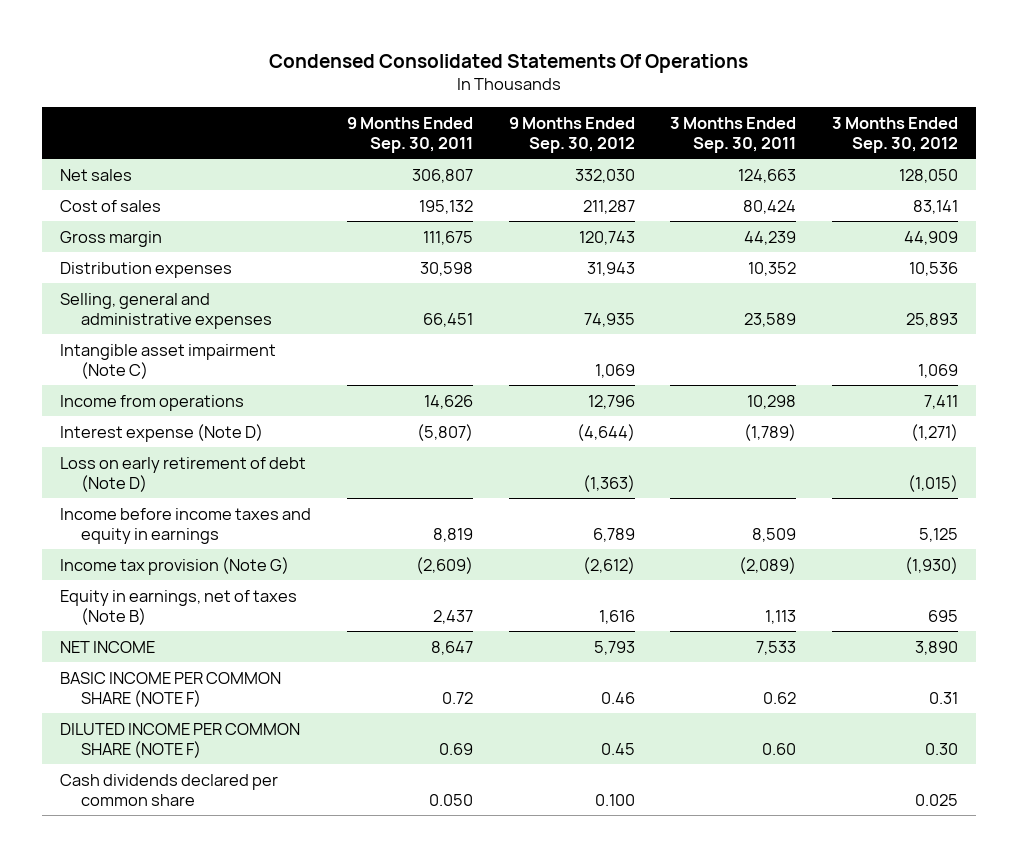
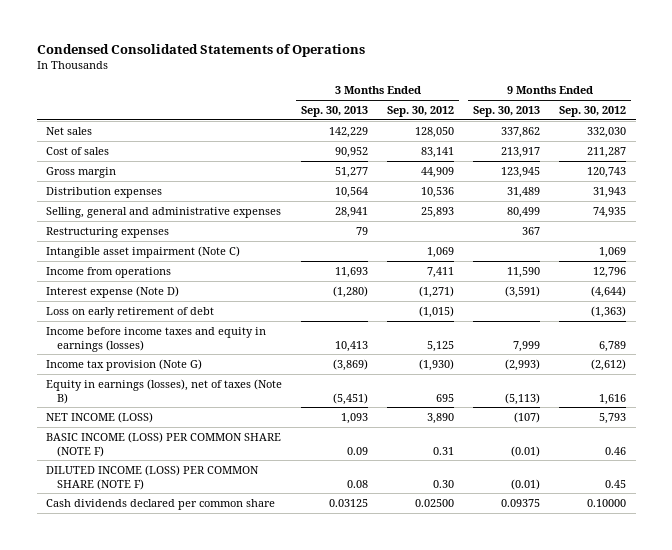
- Condensed Consolidated Statements Of Operations
+ Condensed Consolidated Statements of Operations
- | 9 Months Ended Sep. 30, 2011 | 9 Months Ended Sep. 30, 2012 | 3 Months Ended Sep. 30, 2011 | 3 Months Ended Sep. 30, 2012
+ | 3 Months Ended Sep. 30, 2013 | 3 Months Ended Sep. 30, 2012 | 9 Months Ended Sep. 30, 2013 | 9 Months Ended Sep. 30, 2012
+ Restructuring expenses | 79 | | 367 |
- Loss on early retirement of debt (Note D) | | (1,363) | | (1,015)
- Income before income taxes and equity in earnings | 8,819 | 6,789 | 8,509 | 5,125
+ Loss on early retirement of debt | | (1,015) | | (1,363)
+ Income before income taxes and equity in earnings (losses) | 10,413 | 5,125 | 7,999 | 6,789
- Equity in earnings, net of taxes (Note B) | 2,437 | 1,616 | 1,113 | 695
- NET INCOME | 8,647 | 5,793 | 7,533 | 3,890
- BASIC INCOME PER COMMON SHARE (NOTE F) | 0.72 | 0.46 | 0.62 | 0.31
- DILUTED INCOME PER COMMON SHARE (NOTE F) | 0.69 | 0.45 | 0.60 | 0.30
- Cash dividends declared per common share | 0.050 | 0.100 | | 0.025
+ Equity in earnings (losses), net of taxes (Note B) | (5,451) | 695 | (5,113) | 1,616
+ NET INCOME (LOSS) | 1,093 | 3,890 | (107) | 5,793
+ BASIC INCOME (LOSS) PER COMMON SHARE (NOTE F) | 0.09 | 0.31 | (0.01) | 0.46
+ DILUTED INCOME (LOSS) PER COMMON SHARE (NOTE F) | 0.08 | 0.30 | (0.01) | 0.45
+ Cash dividends declared per common share | 0.03125 | 0.02500 | 0.09375 | 0.10000

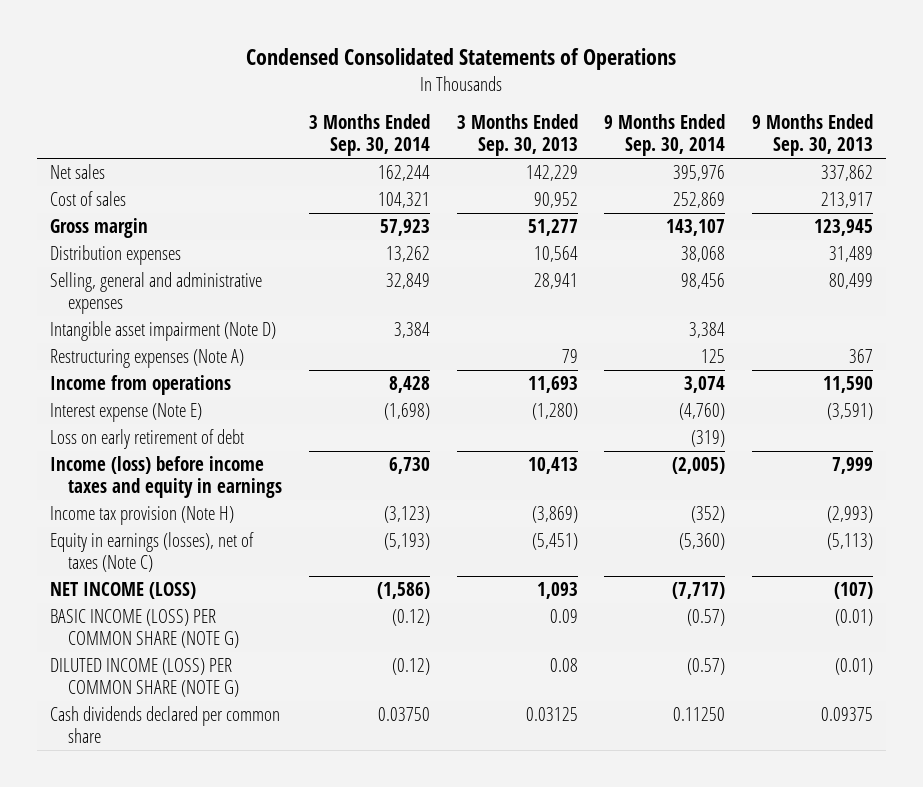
- | 3 Months Ended Sep. 30, 2013 | 3 Months Ended Sep. 30, 2012 | 9 Months Ended Sep. 30, 2013 | 9 Months Ended Sep. 30, 2012
+ | 3 Months Ended Sep. 30, 2014 | 3 Months Ended Sep. 30, 2013 | 9 Months Ended Sep. 30, 2014 | 9 Months Ended Sep. 30, 2013
- Restructuring expenses | 79 | | 367 |
- Intangible asset impairment (Note C) | | 1,069 | | 1,069
+ Intangible asset impairment (Note D) | 3,384 | | 3,384 |
+ Restructuring expenses (Note A) | | 79 | 125 | 367
- Interest expense (Note D) | (1,280) | (1,271) | (3,591) | (4,644)
+ Interest expense (Note E) | (1,698) | (1,280) | (4,760) | (3,591)
- Income before income taxes and equity in earnings (losses) | 10,413 | 5,125 | 7,999 | 6,789
- Income tax provision (Note G) | (3,869) | (1,930) | (2,993) | (2,612)
- Equity in earnings (losses), net of taxes (Note B) | (5,451) | 695 | (5,113) | 1,616
+ Income (loss) before income taxes and equity in earnings | 6,730 | 10,413 | (2,005) | 7,999
+ Income tax provision (Note H) | (3,123) | (3,869) | (352) | (2,993)
+ Equity in earnings (losses), net of taxes (Note C) | (5,193) | (5,451) | (5,360) | (5,113)
- BASIC INCOME (LOSS) PER COMMON SHARE (NOTE F) | 0.09 | 0.31 | (0.01) | 0.46
- DILUTED INCOME (LOSS) PER COMMON SHARE (NOTE F) | 0.08 | 0.30 | (0.01) | 0.45
+ BASIC INCOME (LOSS) PER COMMON SHARE (NOTE G) | (0.12) | 0.09 | (0.57) | (0.01)
+ DILUTED INCOME (LOSS) PER COMMON SHARE (NOTE G) | (0.12) | 0.08 | (0.57) | (0.01)

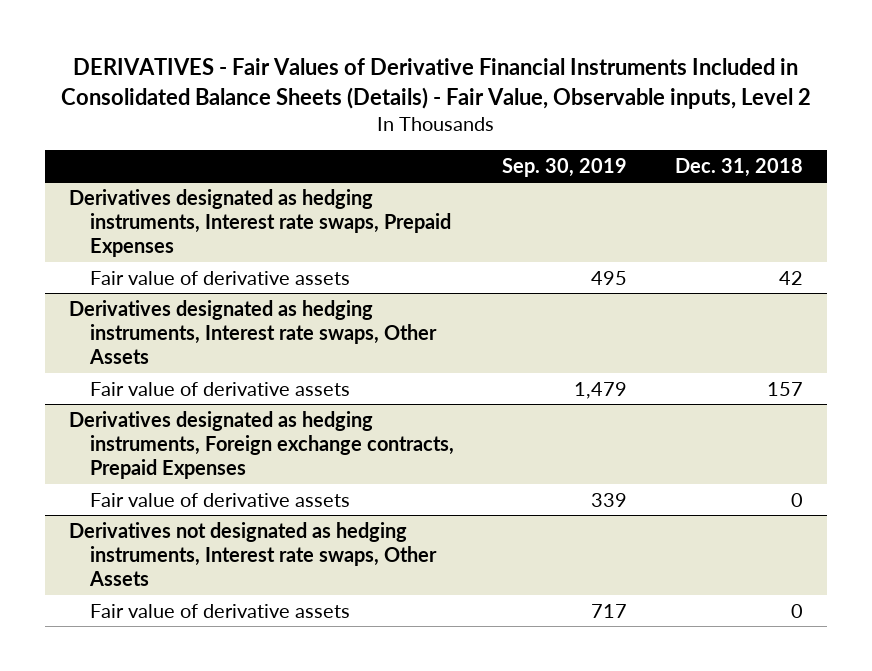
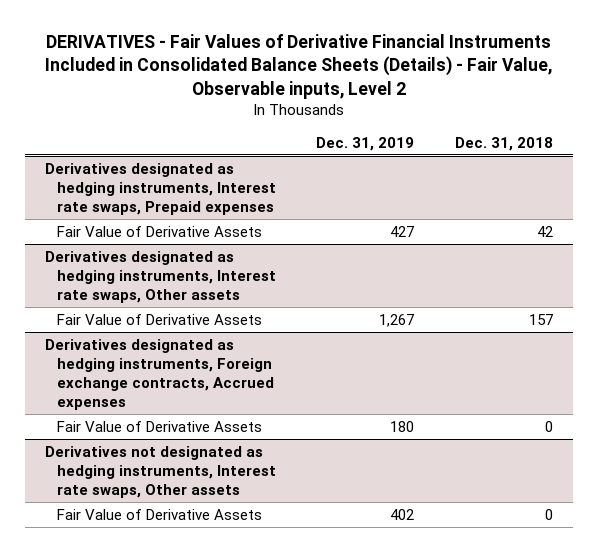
- | Sep. 30, 2019 | Dec. 31, 2018
+ | Dec. 31, 2019 | Dec. 31, 2018
- Derivatives designated as hedging instruments, Interest rate swaps, Prepaid Expenses
- Fair value of derivative assets | 495 | 42
- Derivatives designated as hedging instruments, Interest rate swaps, Other Assets
- Fair value of derivative assets | 1,479 | 157
- Derivatives designated as hedging instruments, Foreign exchange contracts, Prepaid Expenses
- Fair value of derivative assets | 339 | 0
- Derivatives not designated as hedging instruments, Interest rate swaps, Other Assets
- Fair value of derivative assets | 717 | 0
+ Derivatives designated as hedging instruments, Interest rate swaps, Prepaid expenses
+ Fair Value of Derivative Assets | 427 | 42
+ Derivatives designated as hedging instruments, Interest rate swaps, Other assets
+ Fair Value of Derivative Assets | 1,267 | 157
+ Derivatives designated as hedging instruments, Foreign exchange contracts, Accrued expenses
+ Fair Value of Derivative Assets | 180 | 0
+ Derivatives not designated as hedging instruments, Interest rate swaps, Other assets
+ Fair Value of Derivative Assets | 402 | 0

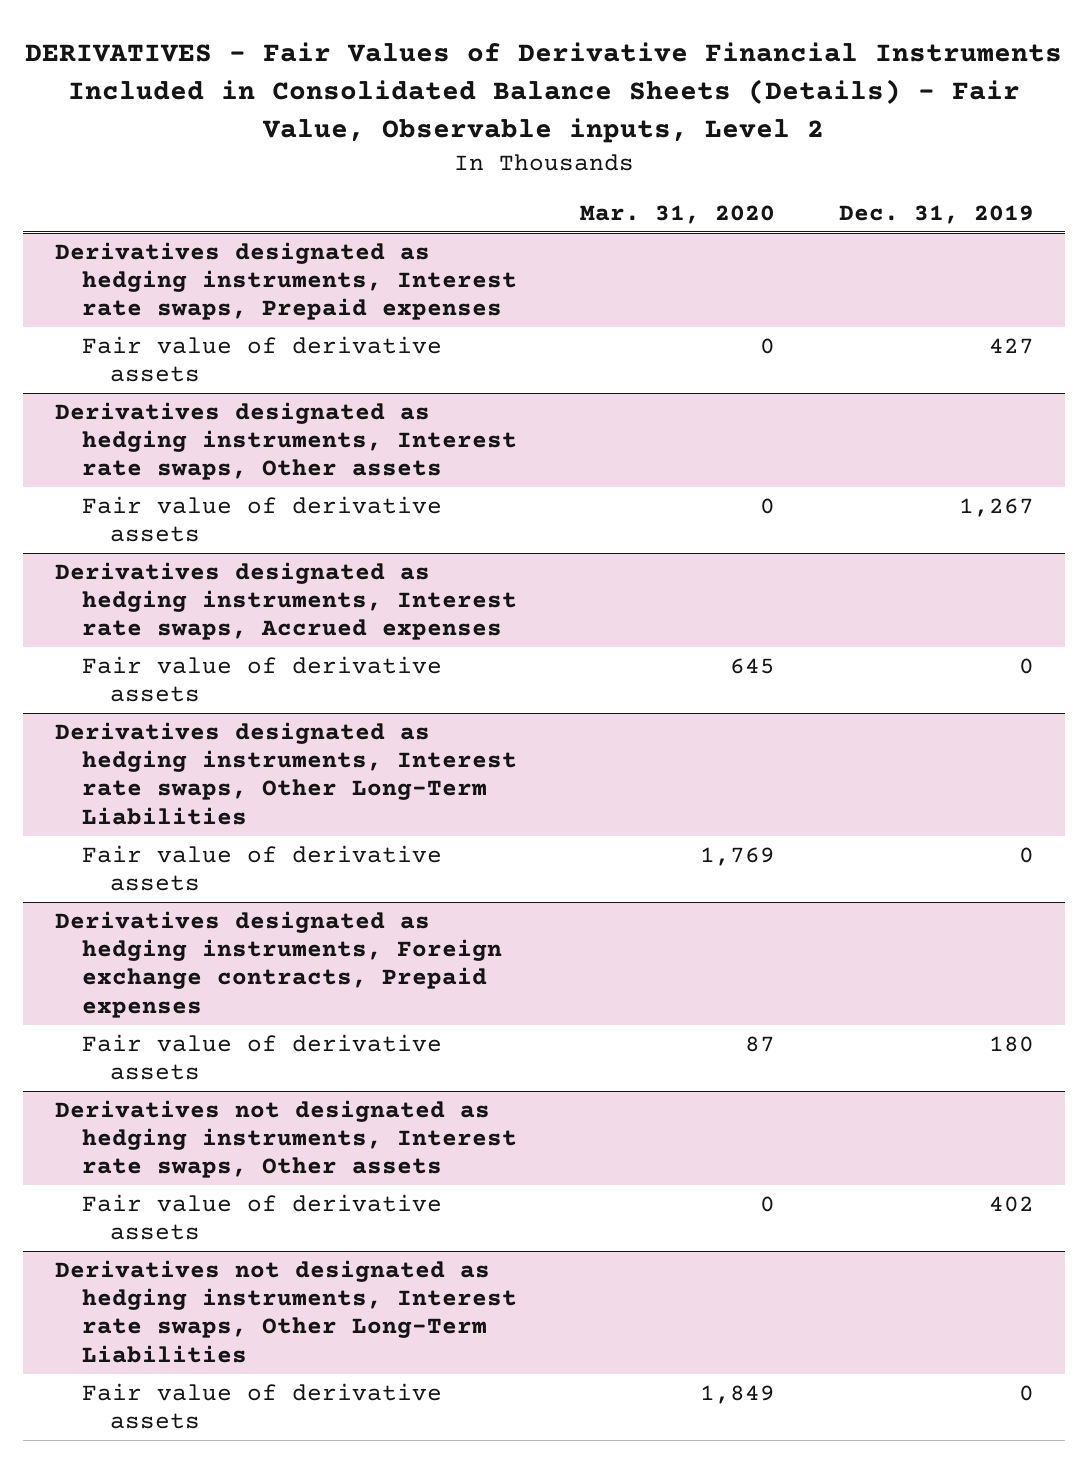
- | Dec. 31, 2019 | Dec. 31, 2018
+ | Mar. 31, 2020 | Dec. 31, 2019
@ Derivatives designated as hedging instruments, Interest rate swaps, Prepaid expenses
- Fair Value of Derivative Assets | 427 | 42
+ Fair value of derivative assets | 0 | 427
@ Derivatives designated as hedging instruments, Interest rate swaps, Other assets
- Fair Value of Derivative Assets | 1,267 | 157
- Derivatives designated as hedging instruments, Foreign exchange contracts, Accrued expenses
- Fair Value of Derivative Assets | 180 | 0
@ Derivatives designated as hedging instruments, Interest rate swaps, Other assets
+ Fair value of derivative assets | 0 | 1,267
+ Derivatives designated as hedging instruments, Interest rate swaps, Accrued expenses
+ Fair value of derivative assets | 645 | 0
+ Derivatives designated as hedging instruments, Interest rate swaps, Other Long-Term Liabilities
+ Fair value of derivative assets | 1,769 | 0
+ Derivatives designated as hedging instruments, Foreign exchange contracts, Prepaid expenses
+ Fair value of derivative assets | 87 | 180
@ Derivatives not designated as hedging instruments, Interest rate swaps, Other assets
- Fair Value of Derivative Assets | 402 | 0
+ Fair value of derivative assets | 0 | 402
+ Derivatives not designated as hedging instruments, Interest rate swaps, Other Long-Term Liabilities
+ Fair value of derivative assets | 1,849 | 0

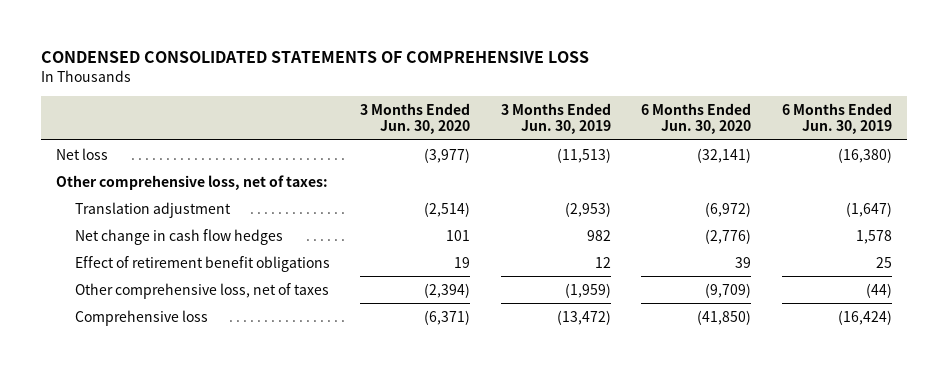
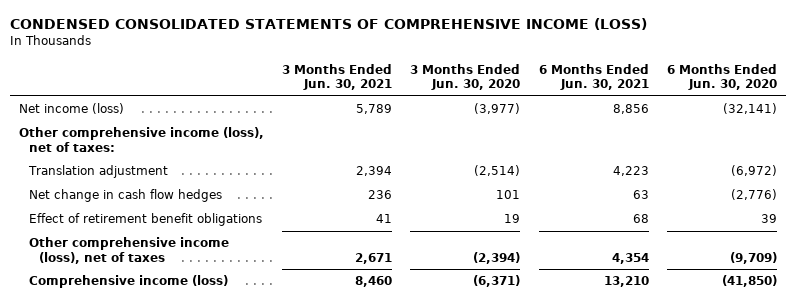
- CONDENSED CONSOLIDATED STATEMENTS OF COMPREHENSIVE LOSS
+ CONDENSED CONSOLIDATED STATEMENTS OF COMPREHENSIVE INCOME (LOSS)
- | 3 Months Ended Jun. 30, 2020 | 3 Months Ended Jun. 30, 2019 | 6 Months Ended Jun. 30, 2020 | 6 Months Ended Jun. 30, 2019
+ | 3 Months Ended Jun. 30, 2021 | 3 Months Ended Jun. 30, 2020 | 6 Months Ended Jun. 30, 2021 | 6 Months Ended Jun. 30, 2020
- Net loss | (3,977) | (11,513) | (32,141) | (16,380)
- Other comprehensive loss, net of taxes:
+ Net income (loss) | 5,789 | (3,977) | 8,856 | (32,141)
+ Other comprehensive income (loss), net of taxes:
- Other comprehensive loss, net of taxes | (2,394) | (1,959) | (9,709) | (44)
- Comprehensive loss | (6,371) | (13,472) | (41,850) | (16,424)
+ Other comprehensive income (loss), net of taxes | 2,671 | (2,394) | 4,354 | (9,709)
+ Comprehensive income (loss) | 8,460 | (6,371) | 13,210 | (41,850)

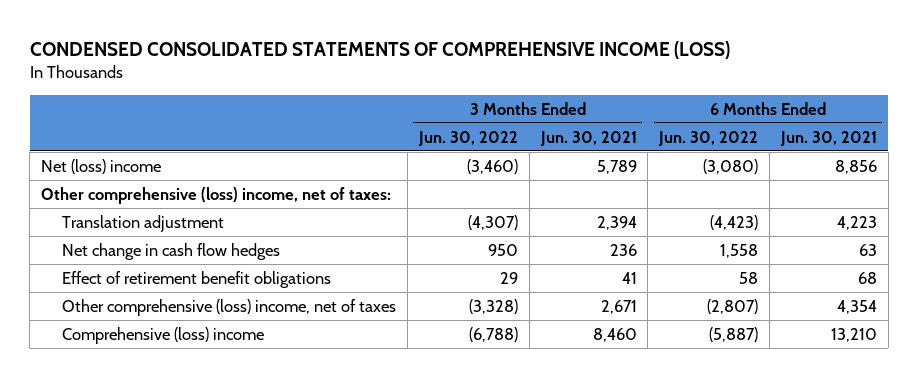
- | 3 Months Ended Jun. 30, 2021 | 3 Months Ended Jun. 30, 2020 | 6 Months Ended Jun. 30, 2021 | 6 Months Ended Jun. 30, 2020
+ | 3 Months Ended Jun. 30, 2022 | 3 Months Ended Jun. 30, 2021 | 6 Months Ended Jun. 30, 2022 | 6 Months Ended Jun. 30, 2021
- Net income (loss) | 5,789 | (3,977) | 8,856 | (32,141)
- Other comprehensive income (loss), net of taxes:
+ Net (loss) income | (3,460) | 5,789 | (3,080) | 8,856
+ Other comprehensive (loss) income, net of taxes:
- Other comprehensive income (loss), net of taxes | 2,671 | (2,394) | 4,354 | (9,709)
- Comprehensive income (loss) | 8,460 | (6,371) | 13,210 | (41,850)
+ Other comprehensive (loss) income, net of taxes | (3,328) | 2,671 | (2,807) | 4,354
+ Comprehensive (loss) income | (6,788) | 8,460 | (5,887) | 13,210

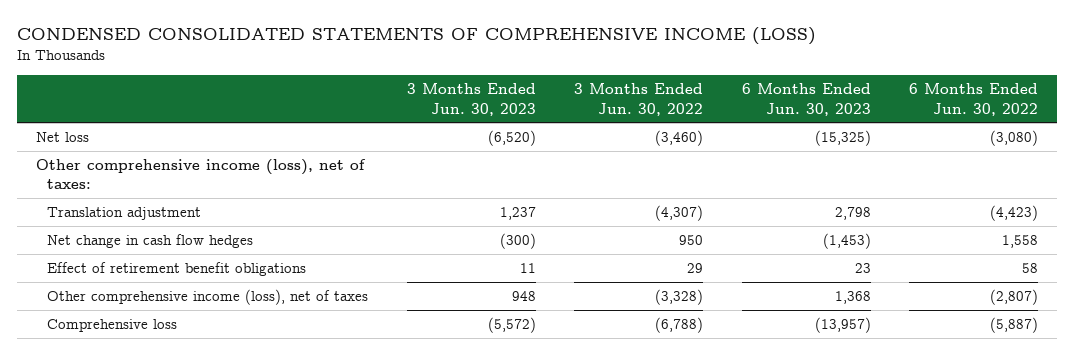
- | 3 Months Ended Jun. 30, 2022 | 3 Months Ended Jun. 30, 2021 | 6 Months Ended Jun. 30, 2022 | 6 Months Ended Jun. 30, 2021
+ | 3 Months Ended Jun. 30, 2023 | 3 Months Ended Jun. 30, 2022 | 6 Months Ended Jun. 30, 2023 | 6 Months Ended Jun. 30, 2022
- Net (loss) income | (3,460) | 5,789 | (3,080) | 8,856
- Other comprehensive (loss) income, net of taxes:
+ Net loss | (6,520) | (3,460) | (15,325) | (3,080)
+ Other comprehensive income (loss), net of taxes:
- Other comprehensive (loss) income, net of taxes | (3,328) | 2,671 | (2,807) | 4,354
- Comprehensive (loss) income | (6,788) | 8,460 | (5,887) | 13,210
+ Other comprehensive income (loss), net of taxes | 948 | (3,328) | 1,368 | (2,807)
+ Comprehensive loss | (5,572) | (6,788) | (13,957) | (5,887)

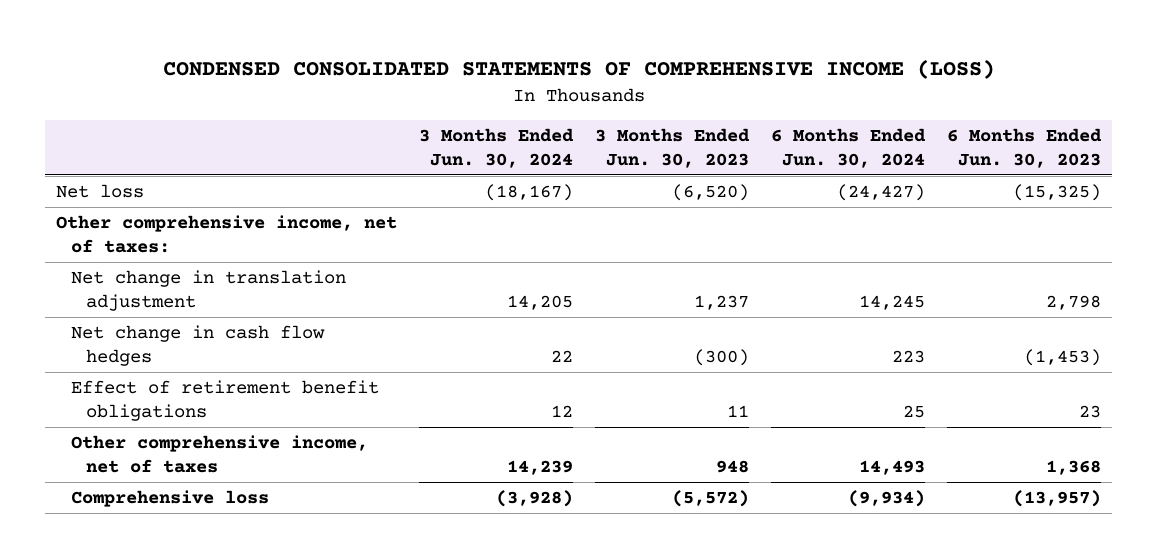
- | 3 Months Ended Jun. 30, 2023 | 3 Months Ended Jun. 30, 2022 | 6 Months Ended Jun. 30, 2023 | 6 Months Ended Jun. 30, 2022
+ | 3 Months Ended Jun. 30, 2024 | 3 Months Ended Jun. 30, 2023 | 6 Months Ended Jun. 30, 2024 | 6 Months Ended Jun. 30, 2023
- Other comprehensive income (loss), net of taxes:
- Translation adjustment | 1,237 | (4,307) | 2,798 | (4,423)
+ Other comprehensive income, net of taxes:
+ Net change in translation adjustment | 14,205 | 1,237 | 14,245 | 2,798
- Other comprehensive income (loss), net of taxes | 948 | (3,328) | 1,368 | (2,807)
+ Other comprehensive income, net of taxes | 14,239 | 948 | 14,493 | 1,368

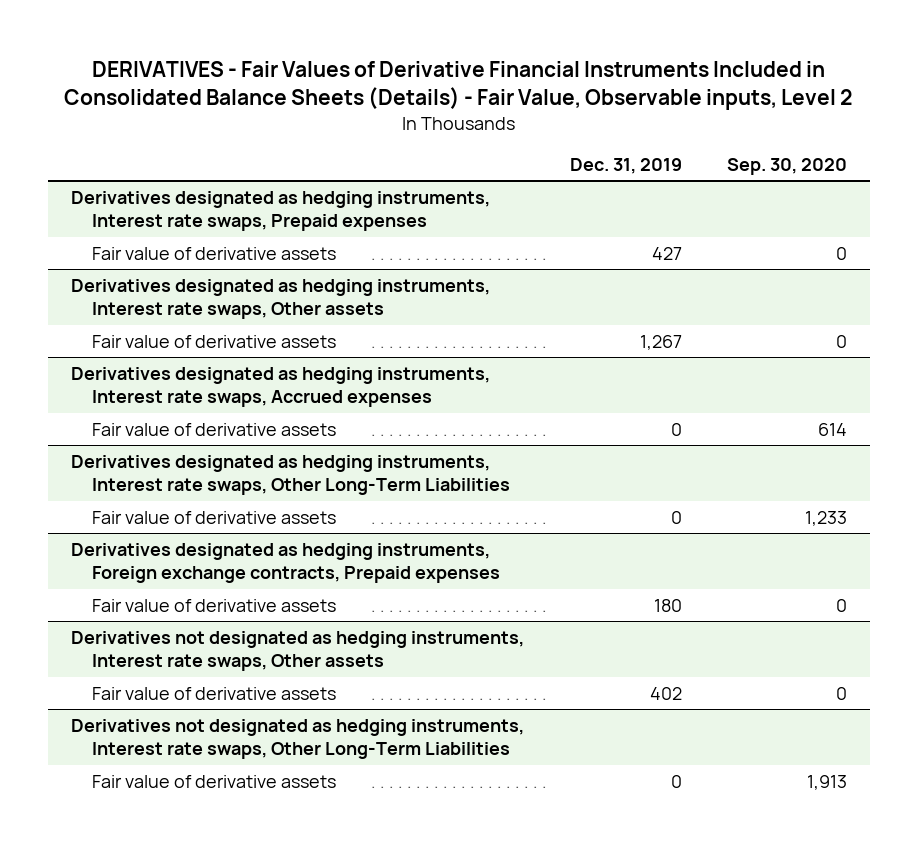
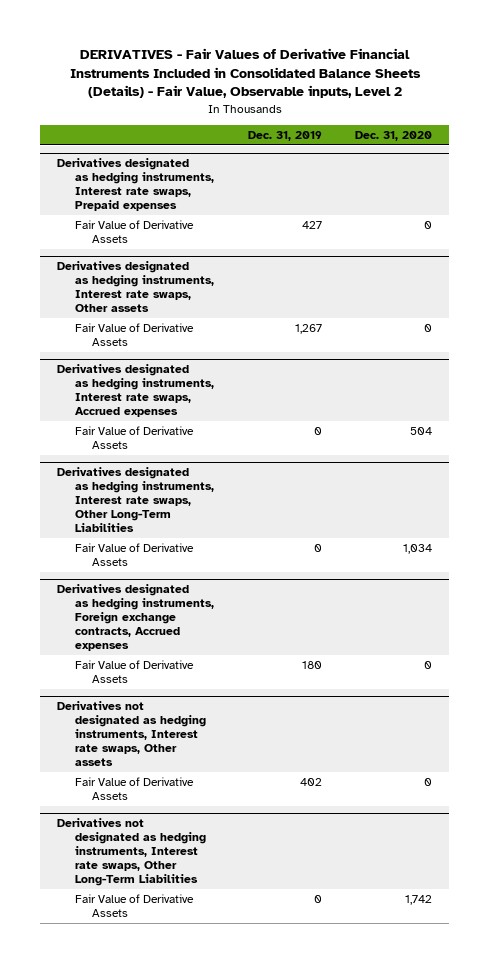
- | Dec. 31, 2019 | Sep. 30, 2020
+ | Dec. 31, 2019 | Dec. 31, 2020
@ Derivatives designated as hedging instruments, Interest rate swaps, Prepaid expenses
- Fair value of derivative assets | 427 | 0
+ Fair Value of Derivative Assets | 427 | 0
@ Derivatives designated as hedging instruments, Interest rate swaps, Other assets
- Fair value of derivative assets | 1,267 | 0
+ Fair Value of Derivative Assets | 1,267 | 0
@ Derivatives designated as hedging instruments, Interest rate swaps, Accrued expenses
- Fair value of derivative assets | 0 | 614
+ Fair Value of Derivative Assets | 0 | 504
@ Derivatives designated as hedging instruments, Interest rate swaps, Other Long-Term Liabilities
- Fair value of derivative assets | 0 | 1,233
- Derivatives designated as hedging instruments, Foreign exchange contracts, Prepaid expenses
- Fair value of derivative assets | 180 | 0
@ Derivatives designated as hedging instruments, Interest rate swaps, Other Long-Term Liabilities
+ Fair Value of Derivative Assets | 0 | 1,034
+ Derivatives designated as hedging instruments, Foreign exchange contracts, Accrued expenses
+ Fair Value of Derivative Assets | 180 | 0
@ Derivatives not designated as hedging instruments, Interest rate swaps, Other assets
- Fair value of derivative assets | 402 | 0
+ Fair Value of Derivative Assets | 402 | 0
@ Derivatives not designated as hedging instruments, Interest rate swaps, Other Long-Term Liabilities
- Fair value of derivative assets | 0 | 1,913
+ Fair Value of Derivative Assets | 0 | 1,742

